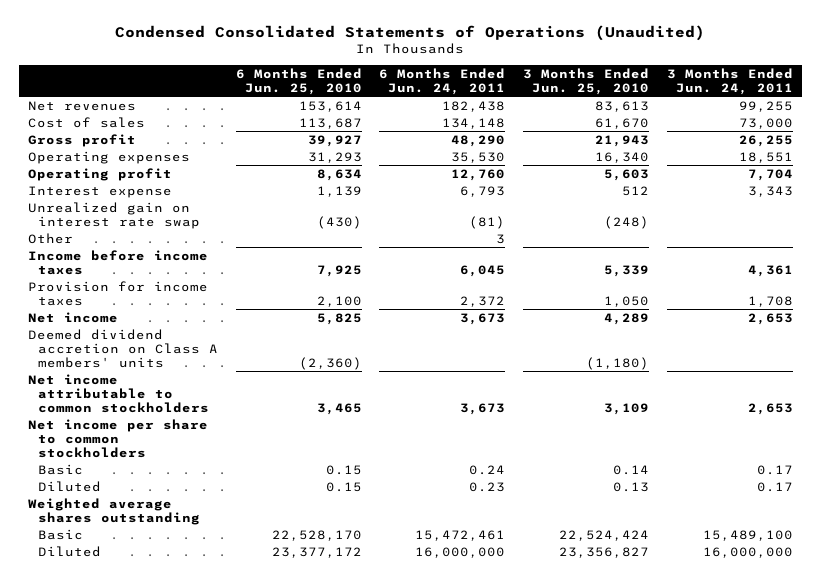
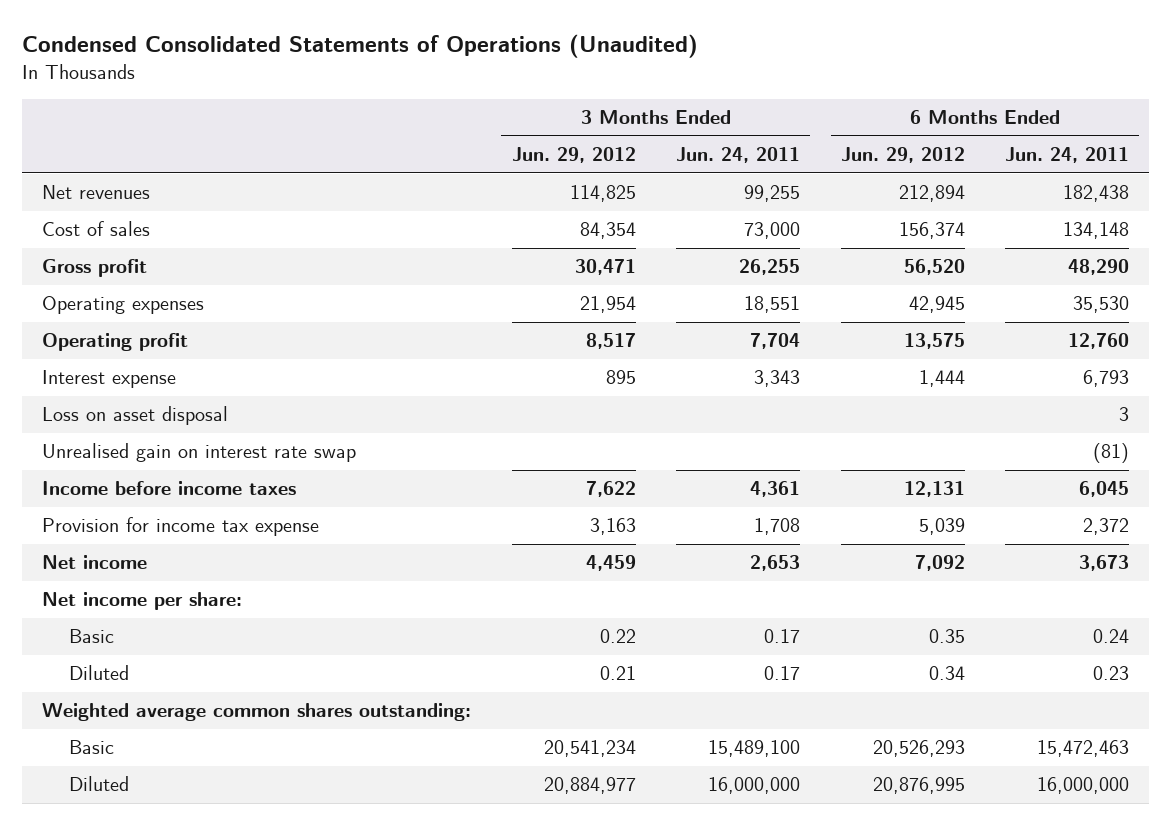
- | 6 Months Ended Jun. 25, 2010 | 6 Months Ended Jun. 24, 2011 | 3 Months Ended Jun. 25, 2010 | 3 Months Ended Jun. 24, 2011
+ | 3 Months Ended Jun. 29, 2012 | 3 Months Ended Jun. 24, 2011 | 6 Months Ended Jun. 29, 2012 | 6 Months Ended Jun. 24, 2011
- Unrealized gain on interest rate swap | (430) | (81) | (248) |
- Other | | 3 | |
+ Loss on asset disposal | | | | 3
+ Unrealised gain on interest rate swap | | | | (81)
- Provision for income taxes | 2,100 | 2,372 | 1,050 | 1,708
+ Provision for income tax expense | 3,163 | 1,708 | 5,039 | 2,372
- Deemed dividend accretion on Class A members' units | (2,360) | | (1,180) |
- Net income attributable to common stockholders | 3,465 | 3,673 | 3,109 | 2,653
- Net income per share to common stockholders
+ Net income per share:
- Weighted average shares outstanding
- Basic | 22,528,170 | 15,472,461 | 22,524,424 | 15,489,100
+ Weighted average common shares outstanding:
+ Basic | 20,541,234 | 15,489,100 | 20,526,293 | 15,472,463

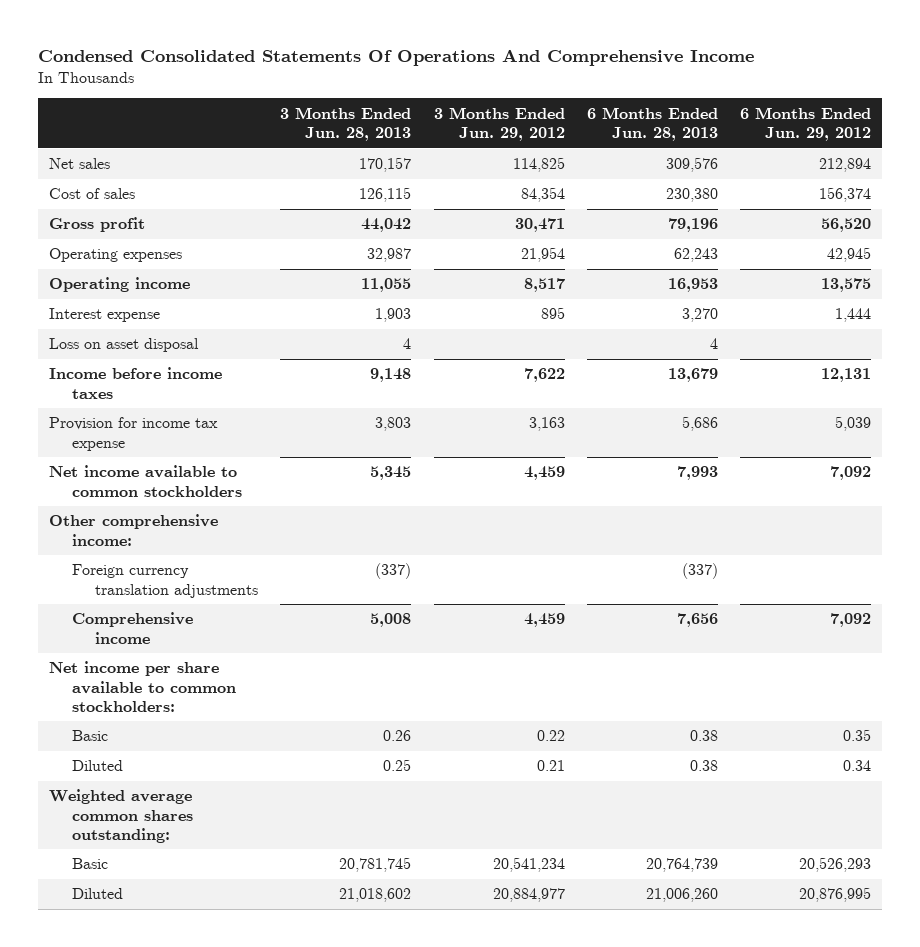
- Condensed Consolidated Statements of Operations (Unaudited)
+ Condensed Consolidated Statements Of Operations And Comprehensive Income
- | 3 Months Ended Jun. 29, 2012 | 3 Months Ended Jun. 24, 2011 | 6 Months Ended Jun. 29, 2012 | 6 Months Ended Jun. 24, 2011
+ | 3 Months Ended Jun. 28, 2013 | 3 Months Ended Jun. 29, 2012 | 6 Months Ended Jun. 28, 2013 | 6 Months Ended Jun. 29, 2012
- Net revenues | 114,825 | 99,255 | 212,894 | 182,438
+ Net sales | 170,157 | 114,825 | 309,576 | 212,894
- Operating profit | 8,517 | 7,704 | 13,575 | 12,760
+ Operating income | 11,055 | 8,517 | 16,953 | 13,575
- Unrealised gain on interest rate swap | | | | (81)
- Net income | 4,459 | 2,653 | 7,092 | 3,673
- Net income per share:
+ Net income available to common stockholders | 5,345 | 4,459 | 7,993 | 7,092
+ Other comprehensive income:
+ Foreign currency translation adjustments | (337) | | (337) |
+ Comprehensive income | 5,008 | 4,459 | 7,656 | 7,092
+ Net income per share available to common stockholders:

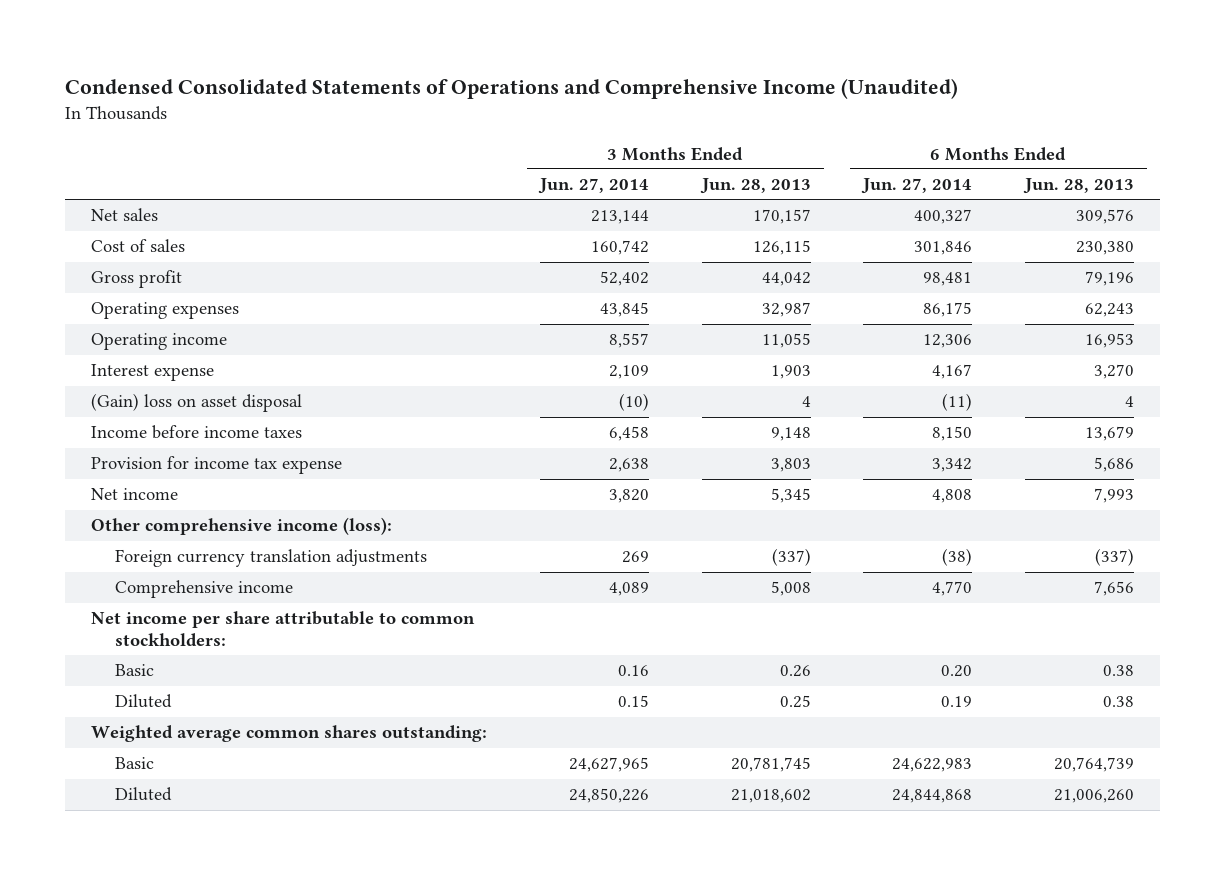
- Condensed Consolidated Statements Of Operations And Comprehensive Income
+ Condensed Consolidated Statements of Operations and Comprehensive Income (Unaudited)
- | 3 Months Ended Jun. 28, 2013 | 3 Months Ended Jun. 29, 2012 | 6 Months Ended Jun. 28, 2013 | 6 Months Ended Jun. 29, 2012
+ | 3 Months Ended Jun. 27, 2014 | 3 Months Ended Jun. 28, 2013 | 6 Months Ended Jun. 27, 2014 | 6 Months Ended Jun. 28, 2013
- Loss on asset disposal | 4 | | 4 |
+ (Gain) loss on asset disposal | (10) | 4 | (11) | 4
- Net income available to common stockholders | 5,345 | 4,459 | 7,993 | 7,092
- Other comprehensive income:
+ Net income | 3,820 | 5,345 | 4,808 | 7,993
+ Other comprehensive income (loss):
- Net income per share available to common stockholders:
+ Net income per share attributable to common stockholders:

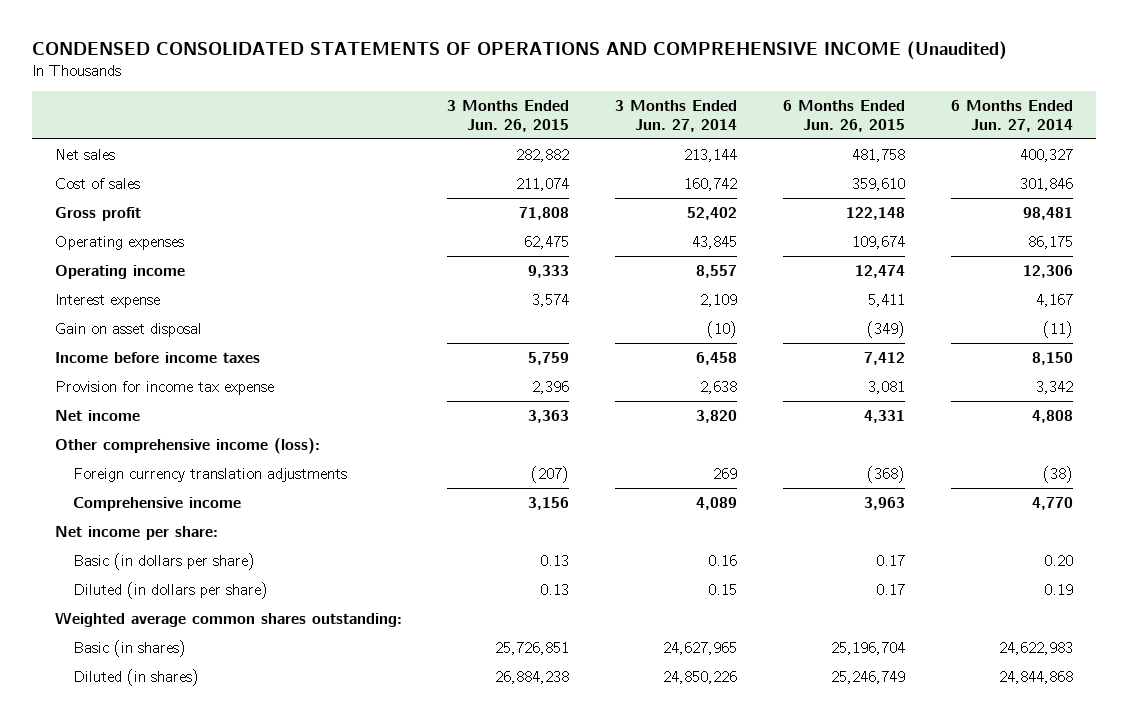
- Condensed Consolidated Statements of Operations and Comprehensive Income (Unaudited)
+ CONDENSED CONSOLIDATED STATEMENTS OF OPERATIONS AND COMPREHENSIVE INCOME (Unaudited)
- | 3 Months Ended Jun. 27, 2014 | 3 Months Ended Jun. 28, 2013 | 6 Months Ended Jun. 27, 2014 | 6 Months Ended Jun. 28, 2013
+ | 3 Months Ended Jun. 26, 2015 | 3 Months Ended Jun. 27, 2014 | 6 Months Ended Jun. 26, 2015 | 6 Months Ended Jun. 27, 2014
- (Gain) loss on asset disposal | (10) | 4 | (11) | 4
+ Gain on asset disposal | | (10) | (349) | (11)
- Net income per share attributable to common stockholders:
- Basic | 0.16 | 0.26 | 0.20 | 0.38
- Diluted | 0.15 | 0.25 | 0.19 | 0.38
+ Net income per share:
+ Basic (in dollars per share) | 0.13 | 0.16 | 0.17 | 0.20
+ Diluted (in dollars per share) | 0.13 | 0.15 | 0.17 | 0.19
- Basic | 24,627,965 | 20,781,745 | 24,622,983 | 20,764,739
- Diluted | 24,850,226 | 21,018,602 | 24,844,868 | 21,006,260
+ Basic (in shares) | 25,726,851 | 24,627,965 | 25,196,704 | 24,622,983
+ Diluted (in shares) | 26,884,238 | 24,850,226 | 25,246,749 | 24,844,868

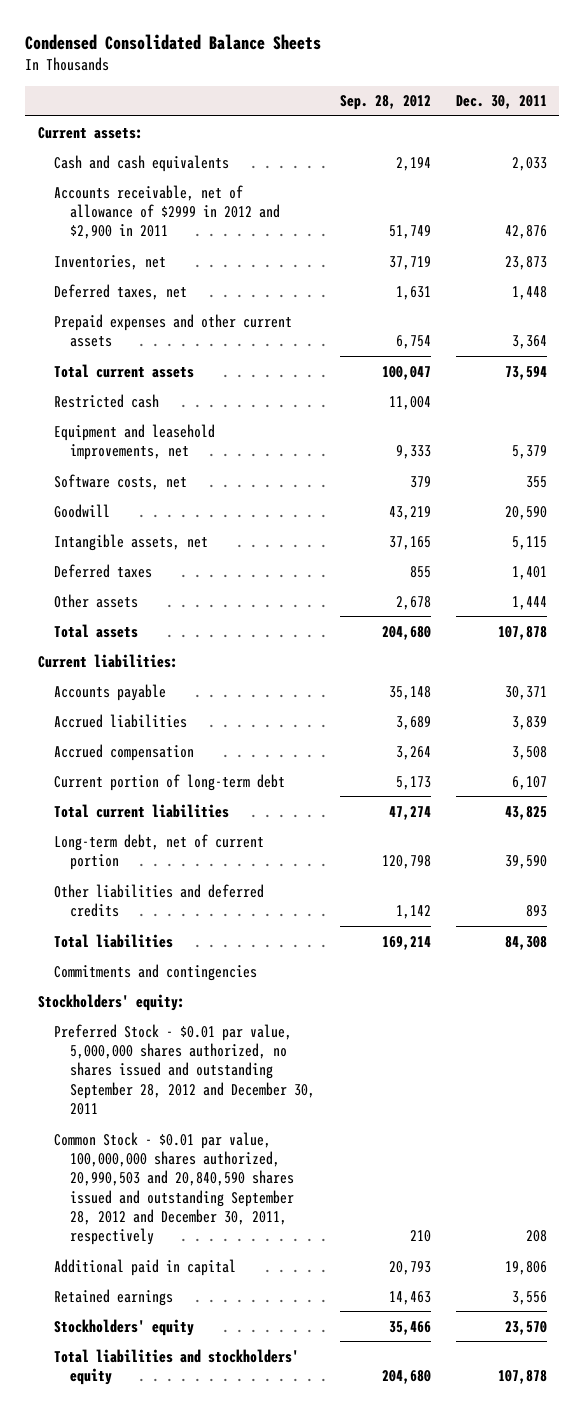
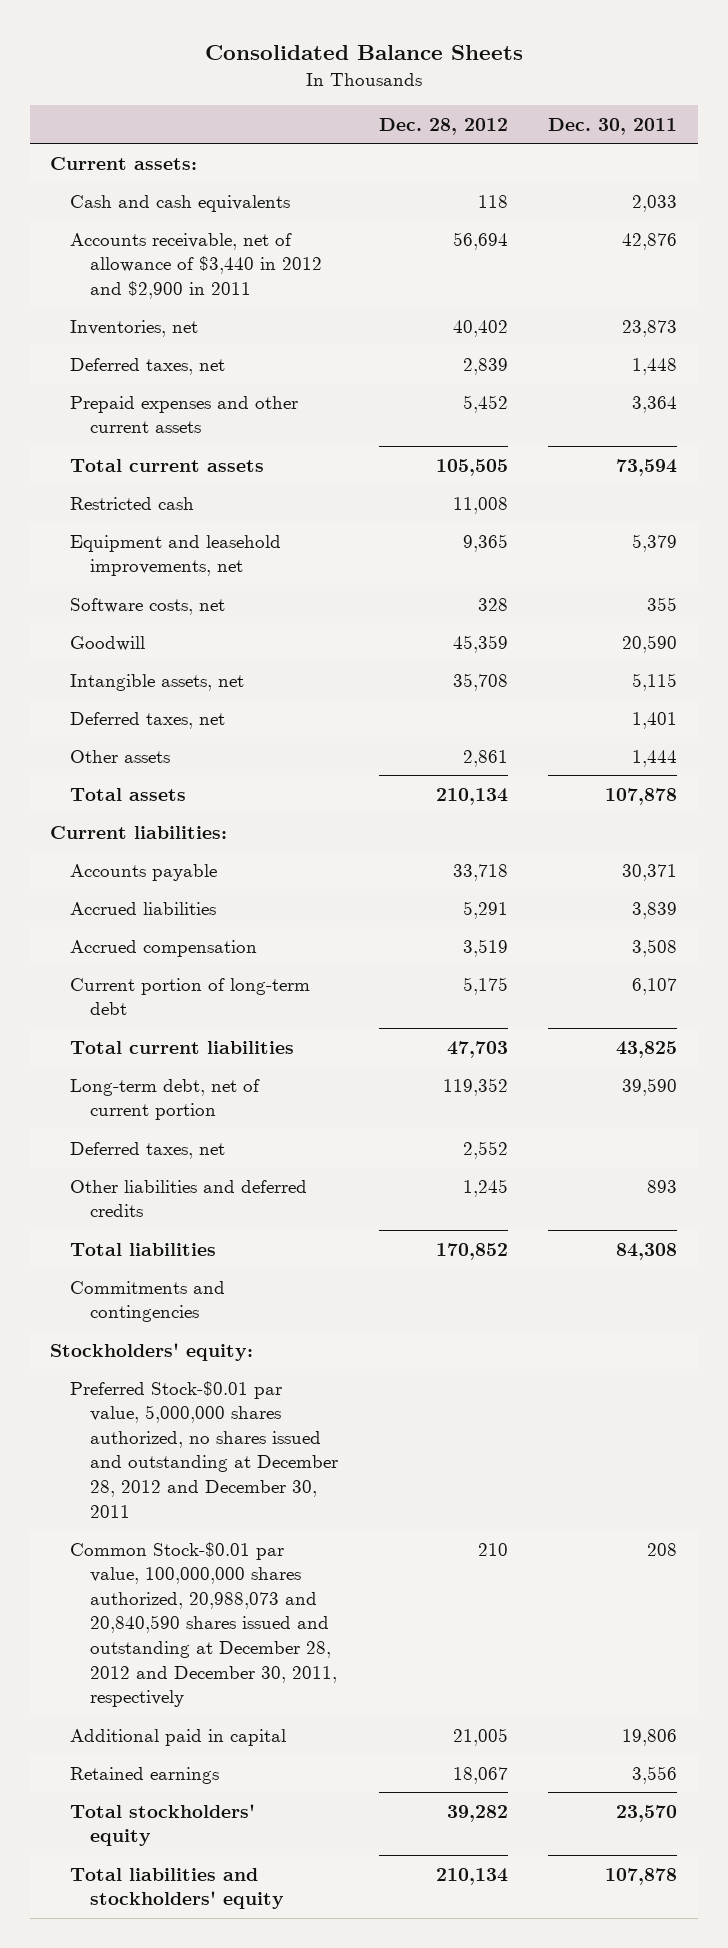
- Condensed Consolidated Balance Sheets
+ Consolidated Balance Sheets
- | Sep. 28, 2012 | Dec. 30, 2011
+ | Dec. 28, 2012 | Dec. 30, 2011
- Accounts receivable, net of allowance of $2999 in 2012 and $2,900 in 2011 | 51,749 | 42,876
+ Accounts receivable, net of allowance of $3,440 in 2012 and $2,900 in 2011 | 56,694 | 42,876
- Deferred taxes | 855 | 1,401
+ Deferred taxes, net | | 1,401
+ Deferred taxes, net | 2,552 |
- Preferred Stock - $0.01 par value, 5,000,000 shares authorized, no shares issued and outstanding September 28, 2012 and December 30, 2011
- Common Stock - $0.01 par value, 100,000,000 shares authorized, 20,990,503 and 20,840,590 shares issued and outstanding September 28, 2012 and December 30, 2011, respectively | 210 | 208
+ Preferred Stock-$0.01 par value, 5,000,000 shares authorized, no shares issued and outstanding at December 28, 2012 and December 30, 2011
+ Common Stock-$0.01 par value, 100,000,000 shares authorized, 20,988,073 and 20,840,590 shares issued and outstanding at December 28, 2012 and December 30, 2011, respectively | 210 | 208
- Stockholders' equity | 35,466 | 23,570
+ Total stockholders' equity | 39,282 | 23,570

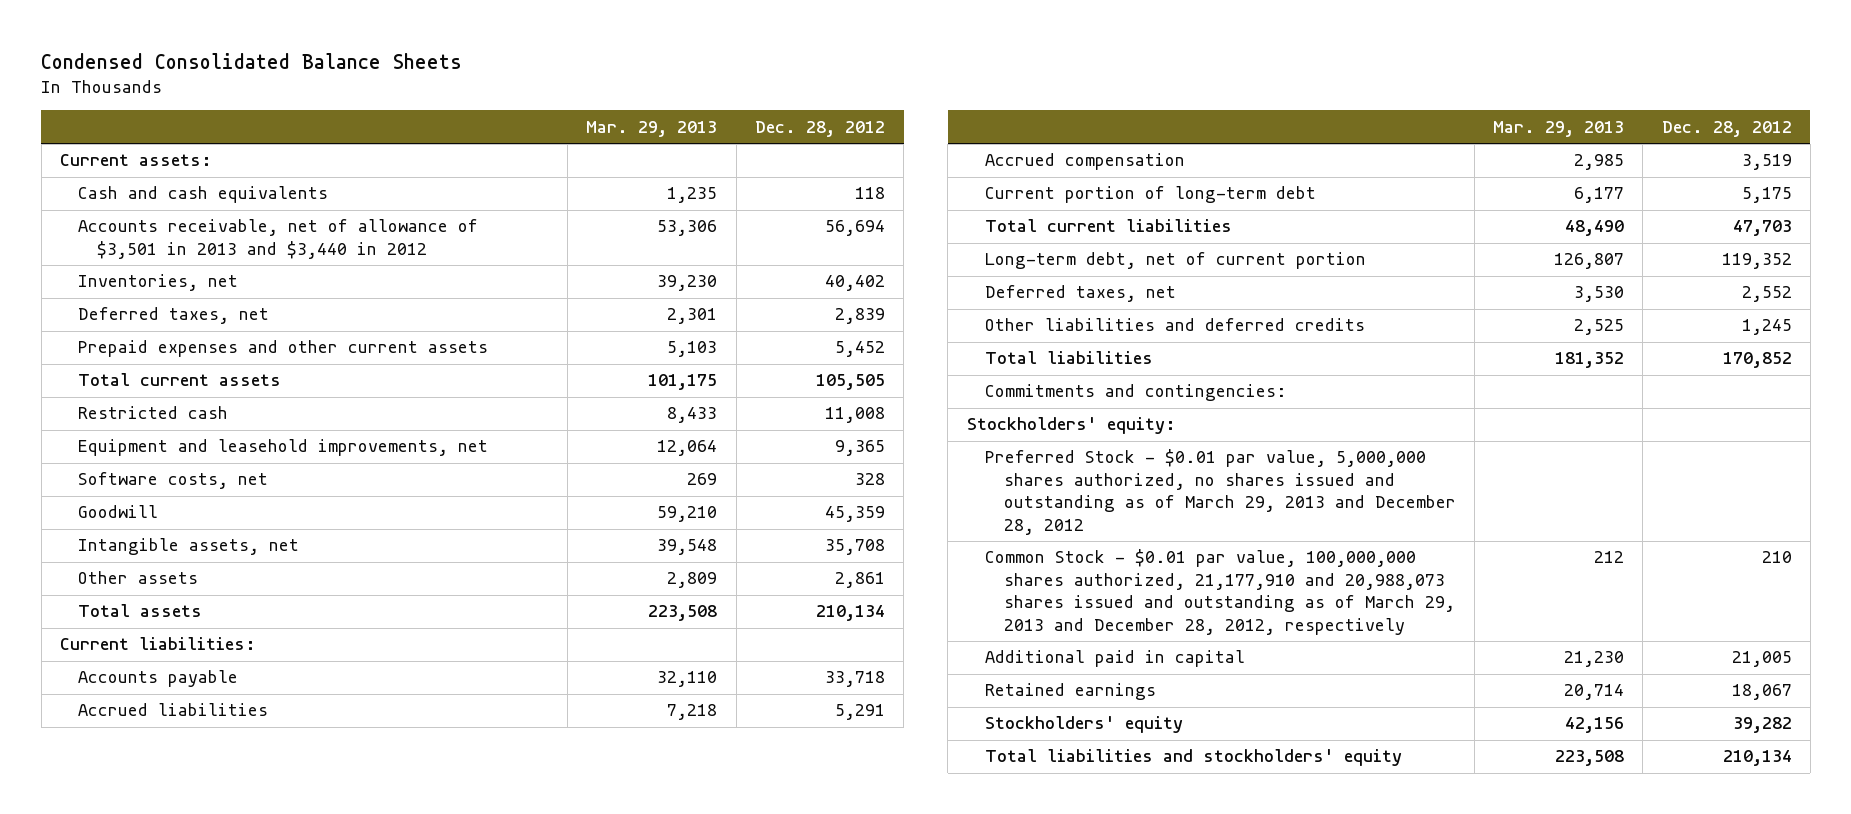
- Consolidated Balance Sheets
+ Condensed Consolidated Balance Sheets
- | Dec. 28, 2012 | Dec. 30, 2011
+ | Mar. 29, 2013 | Dec. 28, 2012
- Accounts receivable, net of allowance of $3,440 in 2012 and $2,900 in 2011 | 56,694 | 42,876
+ Accounts receivable, net of allowance of $3,501 in 2013 and $3,440 in 2012 | 53,306 | 56,694
- Deferred taxes, net | | 1,401
- Commitments and contingencies
+ Commitments and contingencies:
- Preferred Stock-$0.01 par value, 5,000,000 shares authorized, no shares issued and outstanding at December 28, 2012 and December 30, 2011
- Common Stock-$0.01 par value, 100,000,000 shares authorized, 20,988,073 and 20,840,590 shares issued and outstanding at December 28, 2012 and December 30, 2011, respectively | 210 | 208
+ Preferred Stock - $0.01 par value, 5,000,000 shares authorized, no shares issued and outstanding as of March 29, 2013 and December 28, 2012
+ Common Stock - $0.01 par value, 100,000,000 shares authorized, 21,177,910 and 20,988,073 shares issued and outstanding as of March 29, 2013 and December 28, 2012, respectively | 212 | 210
- Total stockholders' equity | 39,282 | 23,570
+ Stockholders' equity | 42,156 | 39,282

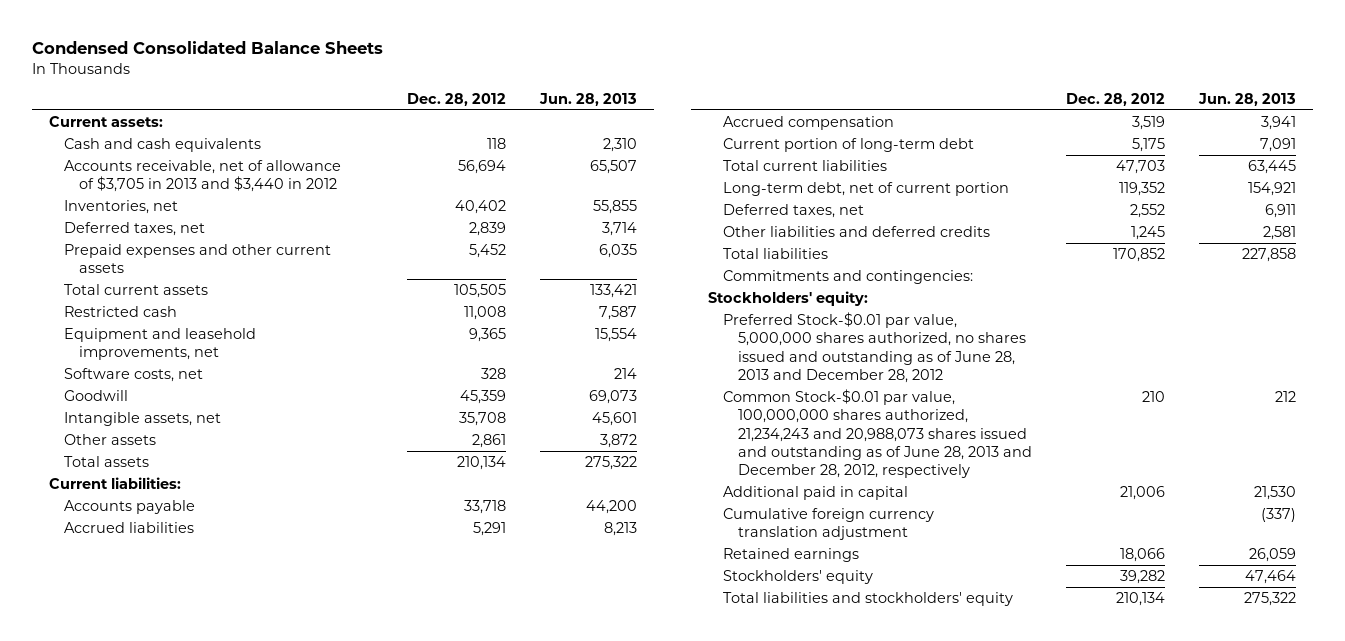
- | Mar. 29, 2013 | Dec. 28, 2012
+ | Dec. 28, 2012 | Jun. 28, 2013
- Accounts receivable, net of allowance of $3,501 in 2013 and $3,440 in 2012 | 53,306 | 56,694
+ Accounts receivable, net of allowance of $3,705 in 2013 and $3,440 in 2012 | 56,694 | 65,507
- Preferred Stock - $0.01 par value, 5,000,000 shares authorized, no shares issued and outstanding as of March 29, 2013 and December 28, 2012
- Common Stock - $0.01 par value, 100,000,000 shares authorized, 21,177,910 and 20,988,073 shares issued and outstanding as of March 29, 2013 and December 28, 2012, respectively | 212 | 210
- Additional paid in capital | 21,230 | 21,005
- Retained earnings | 20,714 | 18,067
+ Preferred Stock-$0.01 par value, 5,000,000 shares authorized, no shares issued and outstanding as of June 28, 2013 and December 28, 2012
+ Common Stock-$0.01 par value, 100,000,000 shares authorized, 21,234,243 and 20,988,073 shares issued and outstanding as of June 28, 2013 and December 28, 2012, respectively | 210 | 212
+ Additional paid in capital | 21,006 | 21,530
+ Cumulative foreign currency translation adjustment | | (337)
+ Retained earnings | 18,066 | 26,059

